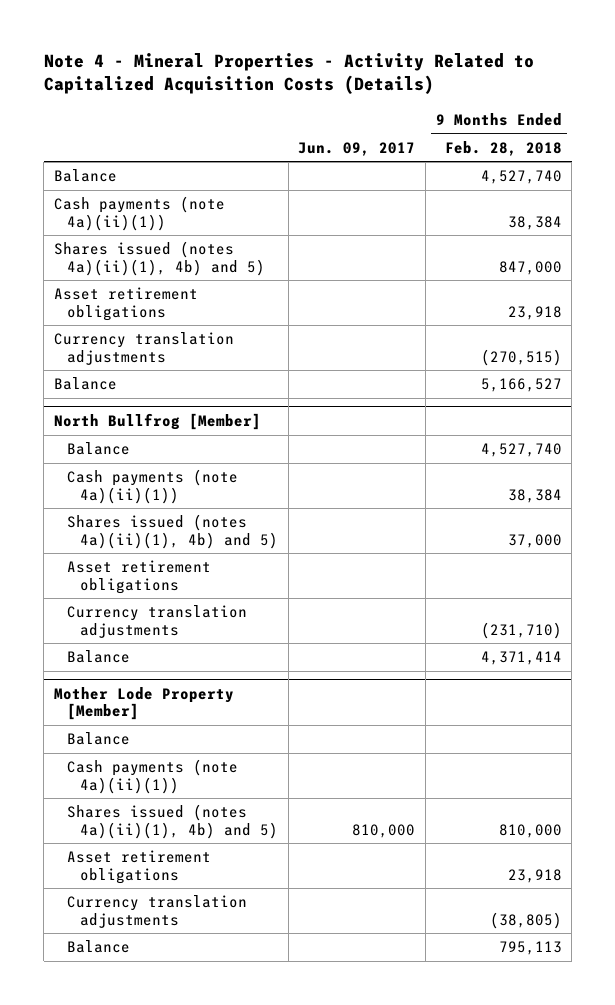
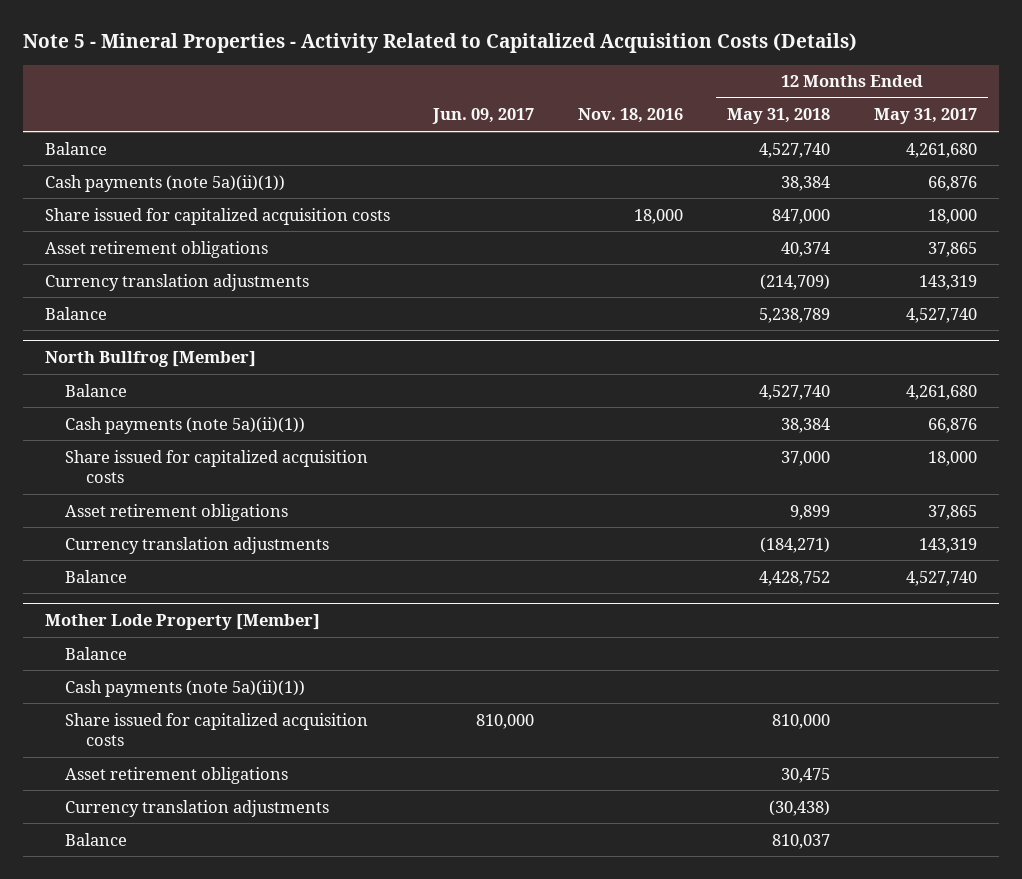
- Note 4 - Mineral Properties - Activity Related to Capitalized Acquisition Costs (Details)
+ Note 5 - Mineral Properties - Activity Related to Capitalized Acquisition Costs (Details)
- | Jun. 09, 2017 | 9 Months Ended Feb. 28, 2018
+ | Jun. 09, 2017 | Nov. 18, 2016 | 12 Months Ended May 31, 2018 | 12 Months Ended May 31, 2017
- Cash payments (note 4a)(ii)(1)) | | 38,384
- Shares issued (notes 4a)(ii)(1), 4b) and 5) | | 847,000
+ Cash payments (note 5a)(ii)(1)) | | | 38,384 | 66,876
+ Share issued for capitalized acquisition costs | | 18,000 | 847,000 | 18,000
@ North Bullfrog [Member]
- Cash payments (note 4a)(ii)(1)) | | 38,384
- Shares issued (notes 4a)(ii)(1), 4b) and 5) | | 37,000
+ Cash payments (note 5a)(ii)(1)) | | | 38,384 | 66,876
+ Share issued for capitalized acquisition costs | | | 37,000 | 18,000
@ Mother Lode Property [Member]
- Cash payments (note 4a)(ii)(1))
- Shares issued (notes 4a)(ii)(1), 4b) and 5) | 810,000 | 810,000
+ Cash payments (note 5a)(ii)(1))
+ Share issued for capitalized acquisition costs | 810,000 | | 810,000 |

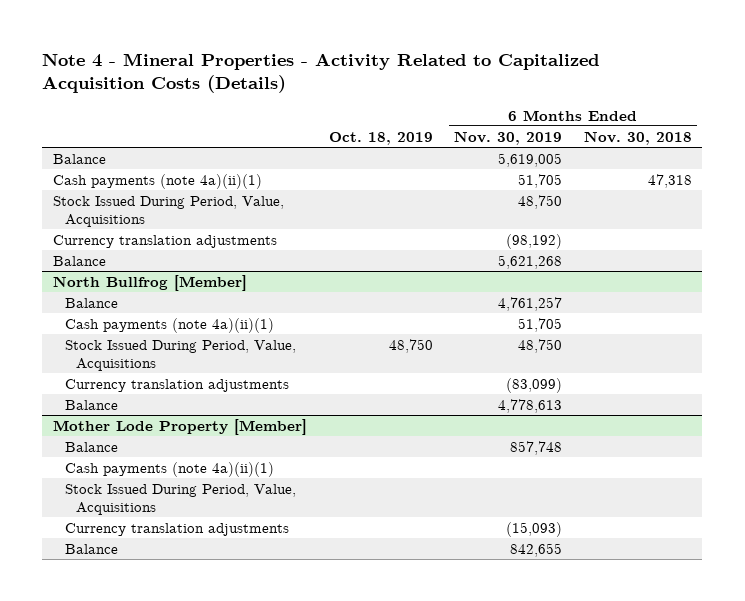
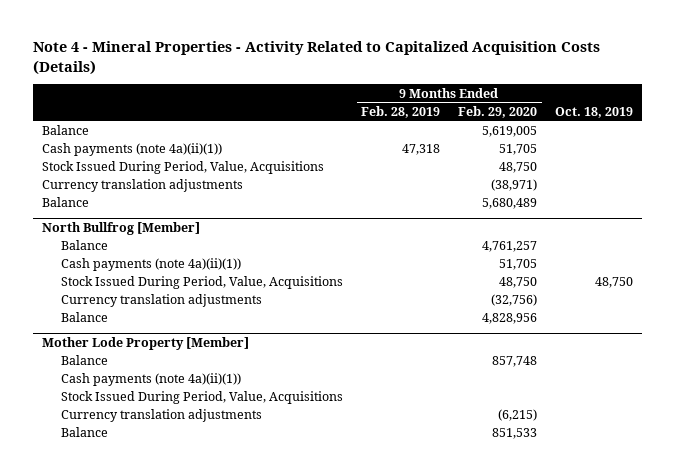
- | Oct. 18, 2019 | 6 Months Ended Nov. 30, 2019 | 6 Months Ended Nov. 30, 2018
+ | 9 Months Ended Feb. 28, 2019 | 9 Months Ended Feb. 29, 2020 | Oct. 18, 2019
- Cash payments (note 4a)(ii)(1) | | 51,705 | 47,318
+ Cash payments (note 4a)(ii)(1)) | 47,318 | 51,705 |
@ North Bullfrog [Member]
- Cash payments (note 4a)(ii)(1) | | 51,705 |
+ Cash payments (note 4a)(ii)(1)) | | 51,705 |
@ Mother Lode Property [Member]
- Cash payments (note 4a)(ii)(1)
+ Cash payments (note 4a)(ii)(1))

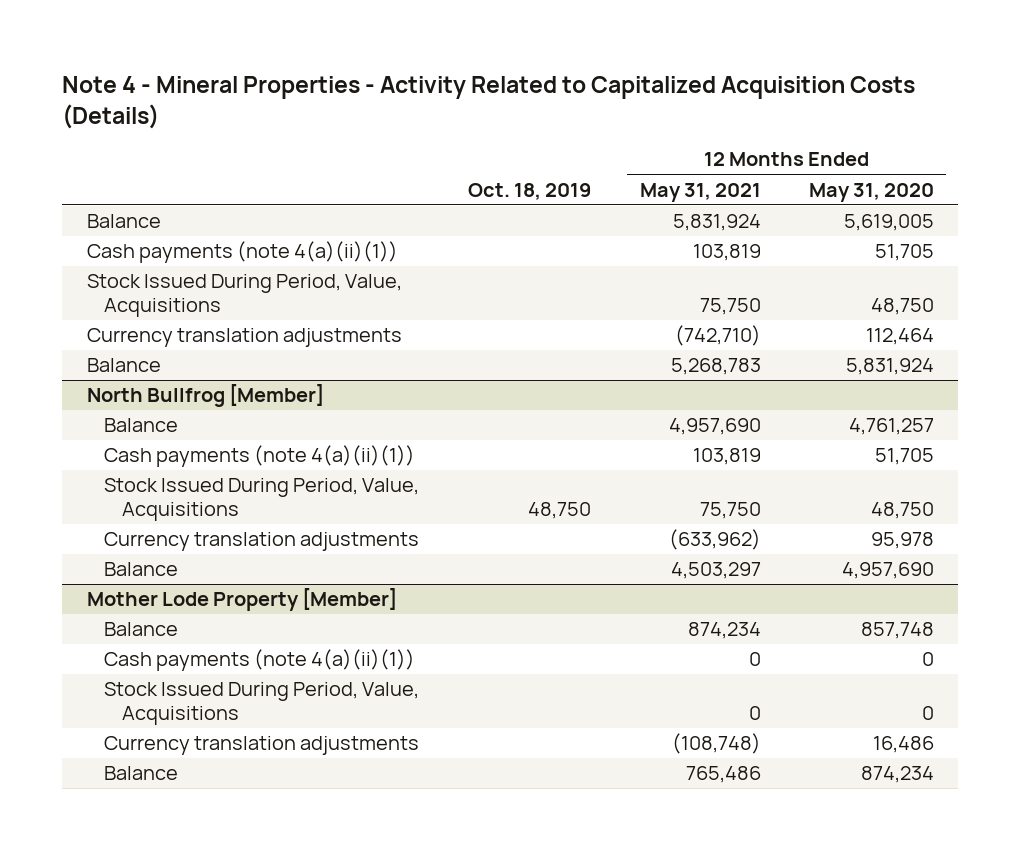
- | 9 Months Ended Feb. 28, 2019 | 9 Months Ended Feb. 29, 2020 | Oct. 18, 2019
+ | Oct. 18, 2019 | 12 Months Ended May 31, 2021 | 12 Months Ended May 31, 2020
- Cash payments (note 4a)(ii)(1)) | 47,318 | 51,705 |
+ Cash payments (note 4(a)(ii)(1)) | | 103,819 | 51,705
@ North Bullfrog [Member]
- Cash payments (note 4a)(ii)(1)) | | 51,705 |
+ Cash payments (note 4(a)(ii)(1)) | | 103,819 | 51,705
@ Mother Lode Property [Member]
- Cash payments (note 4a)(ii)(1))
+ Cash payments (note 4(a)(ii)(1)) | | 0 | 0

